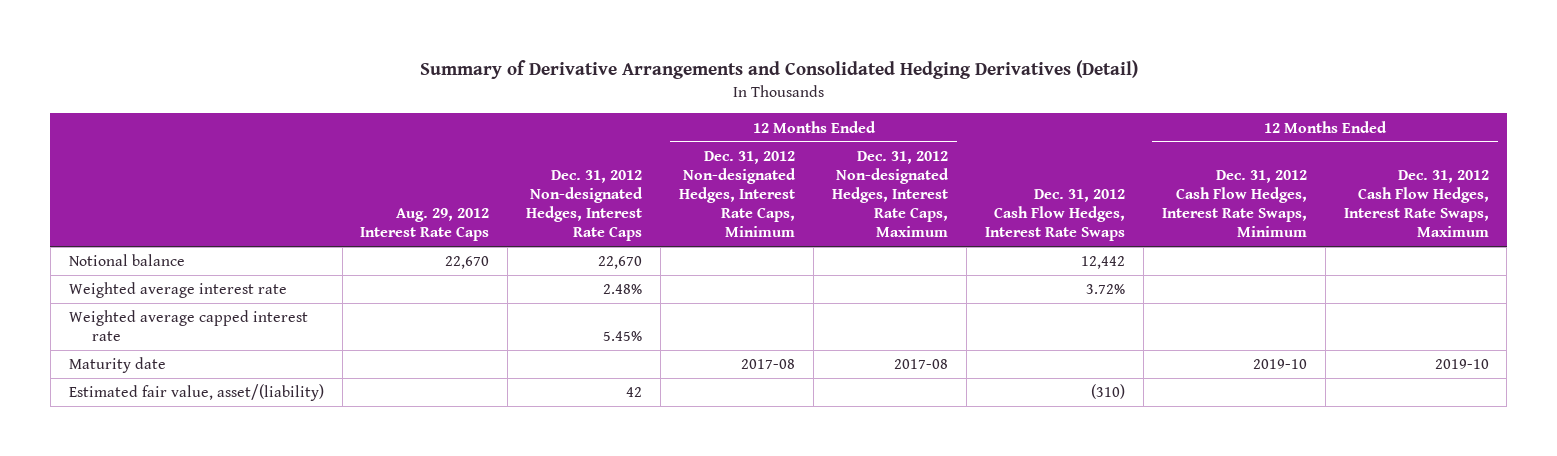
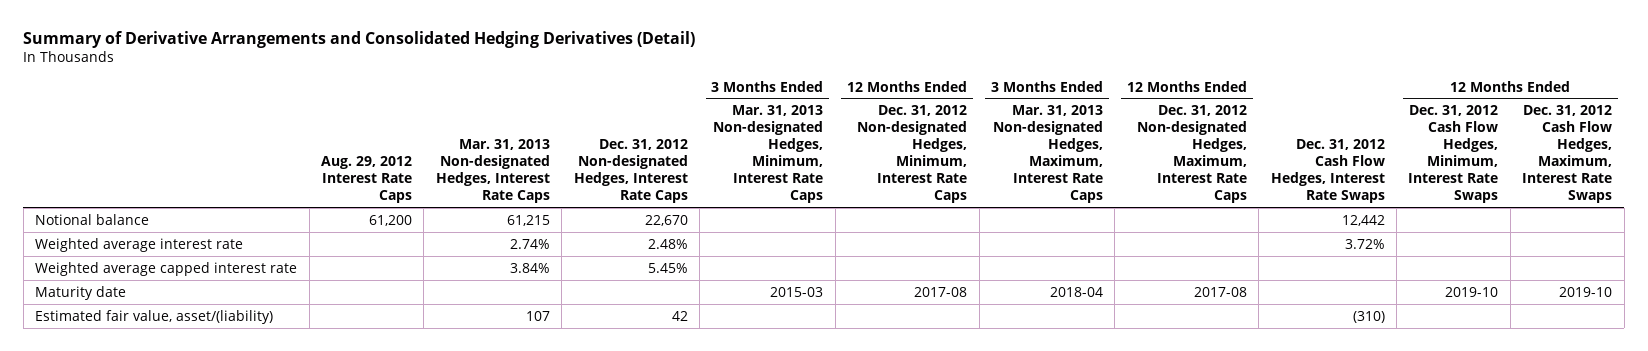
- | Aug. 29, 2012 Interest Rate Caps | Dec. 31, 2012 Non-designated Hedges, Interest Rate Caps | 12 Months Ended Dec. 31, 2012 Non-designated Hedges, Interest Rate Caps, Minimum | 12 Months Ended Dec. 31, 2012 Non-designated Hedges, Interest Rate Caps, Maximum | Dec. 31, 2012 Cash Flow Hedges, Interest Rate Swaps | 12 Months Ended Dec. 31, 2012 Cash Flow Hedges, Interest Rate Swaps, Minimum | 12 Months Ended Dec. 31, 2012 Cash Flow Hedges, Interest Rate Swaps, Maximum
+ | Aug. 29, 2012 Interest Rate Caps | Mar. 31, 2013 Non-designated Hedges, Interest Rate Caps | Dec. 31, 2012 Non-designated Hedges, Interest Rate Caps | 3 Months Ended Mar. 31, 2013 Non-designated Hedges, Minimum, Interest Rate Caps | 12 Months Ended Dec. 31, 2012 Non-designated Hedges, Minimum, Interest Rate Caps | 3 Months Ended Mar. 31, 2013 Non-designated Hedges, Maximum, Interest Rate Caps | 12 Months Ended Dec. 31, 2012 Non-designated Hedges, Maximum, Interest Rate Caps | Dec. 31, 2012 Cash Flow Hedges, Interest Rate Swaps | 12 Months Ended Dec. 31, 2012 Cash Flow Hedges, Minimum, Interest Rate Swaps | 12 Months Ended Dec. 31, 2012 Cash Flow Hedges, Maximum, Interest Rate Swaps
- Notional balance | 22,670 | 22,670 | | | 12,442 | |
+ Notional balance | 61,200 | 61,215 | 22,670 | | | | | 12,442 | |

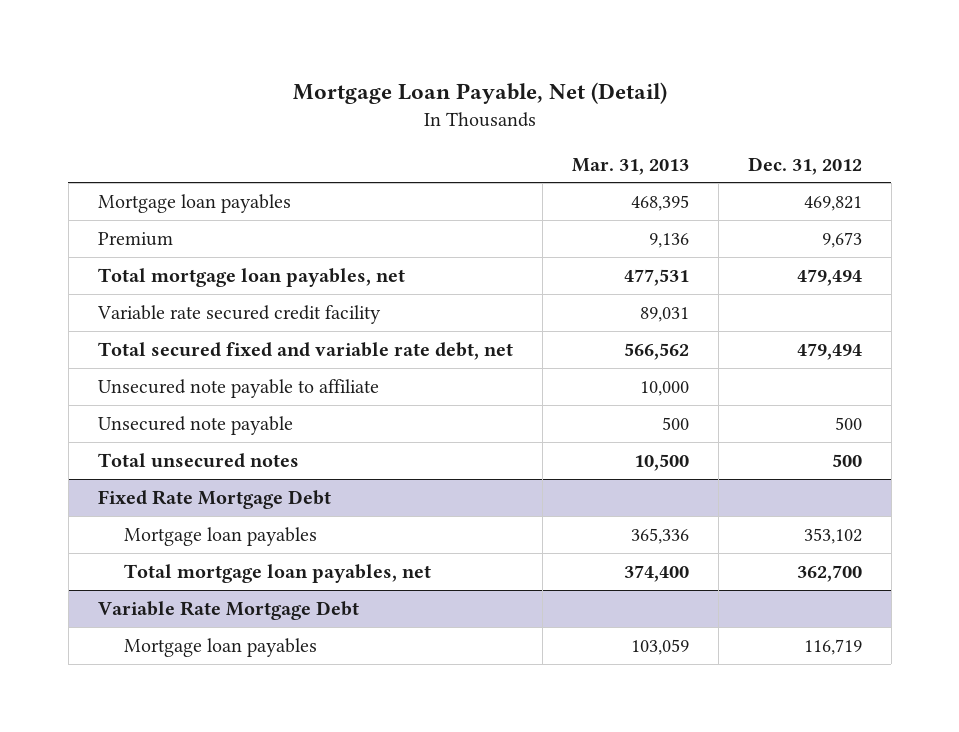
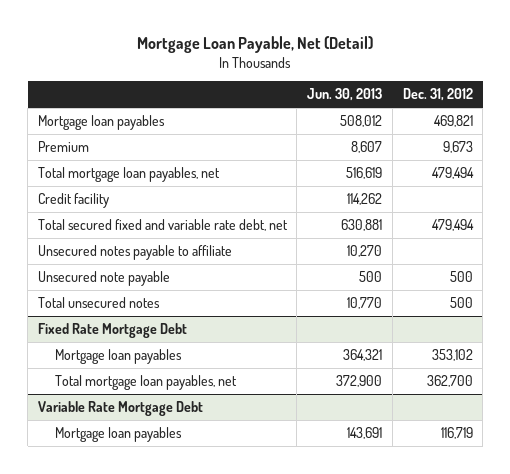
- | Mar. 31, 2013 | Dec. 31, 2012
+ | Jun. 30, 2013 | Dec. 31, 2012
- Variable rate secured credit facility | 89,031 |
+ Credit facility | 114,262 |
- Unsecured note payable to affiliate | 10,000 |
+ Unsecured notes payable to affiliate | 10,270 |

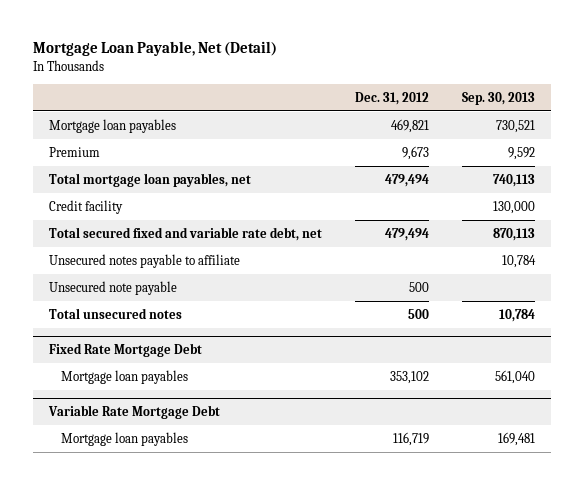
- | Jun. 30, 2013 | Dec. 31, 2012
+ | Dec. 31, 2012 | Sep. 30, 2013
@ Fixed Rate Mortgage Debt
- Total mortgage loan payables, net | 372,900 | 362,700

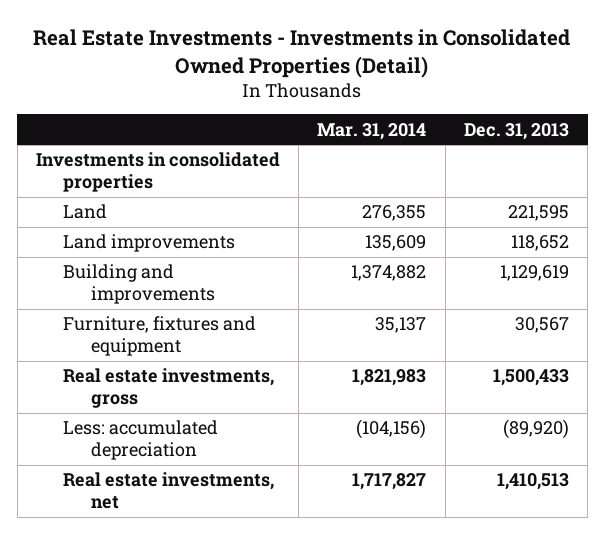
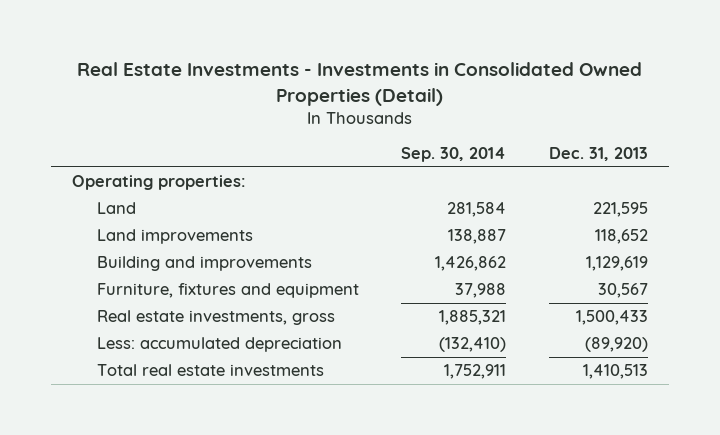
- | Mar. 31, 2014 | Dec. 31, 2013
+ | Sep. 30, 2014 | Dec. 31, 2013
- Investments in consolidated properties
+ Operating properties:
- Real estate investments, net | 1,717,827 | 1,410,513
+ Total real estate investments | 1,752,911 | 1,410,513

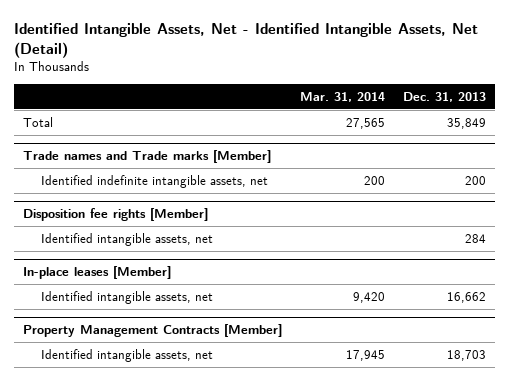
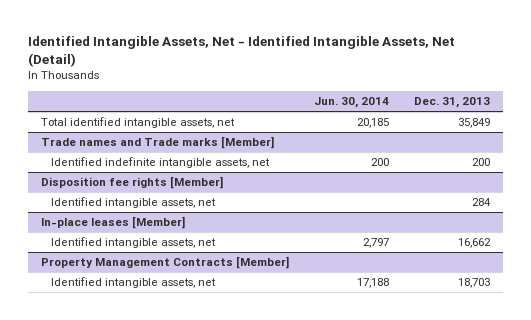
- | Mar. 31, 2014 | Dec. 31, 2013
+ | Jun. 30, 2014 | Dec. 31, 2013
- Total | 27,565 | 35,849
+ Total identified intangible assets, net | 20,185 | 35,849

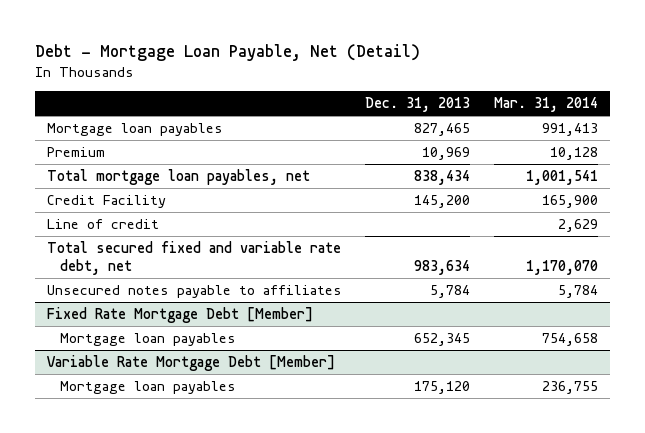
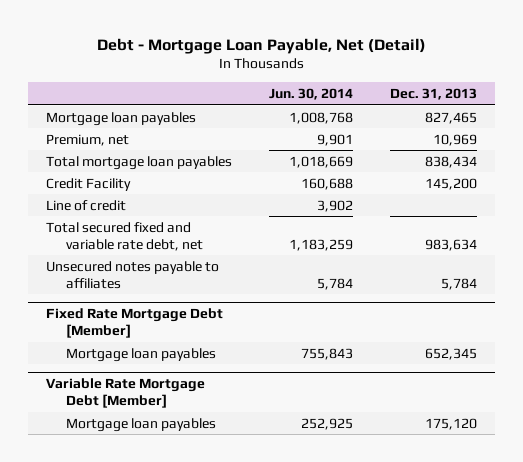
- | Dec. 31, 2013 | Mar. 31, 2014
+ | Jun. 30, 2014 | Dec. 31, 2013
- Premium | 10,969 | 10,128
- Total mortgage loan payables, net | 838,434 | 1,001,541
+ Premium, net | 9,901 | 10,969
+ Total mortgage loan payables | 1,018,669 | 838,434

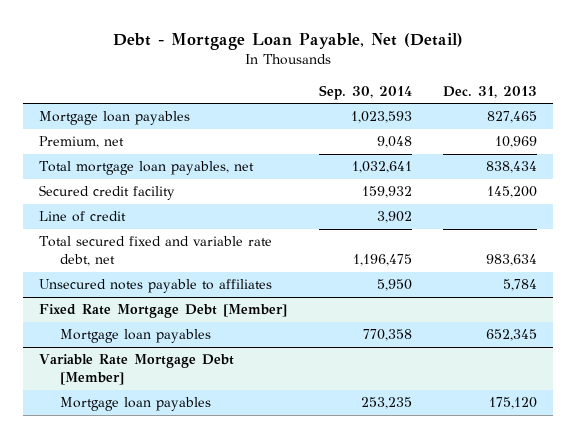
- | Jun. 30, 2014 | Dec. 31, 2013
+ | Sep. 30, 2014 | Dec. 31, 2013
- Total mortgage loan payables | 1,018,669 | 838,434
- Credit Facility | 160,688 | 145,200
+ Total mortgage loan payables, net | 1,032,641 | 838,434
+ Secured credit facility | 159,932 | 145,200

